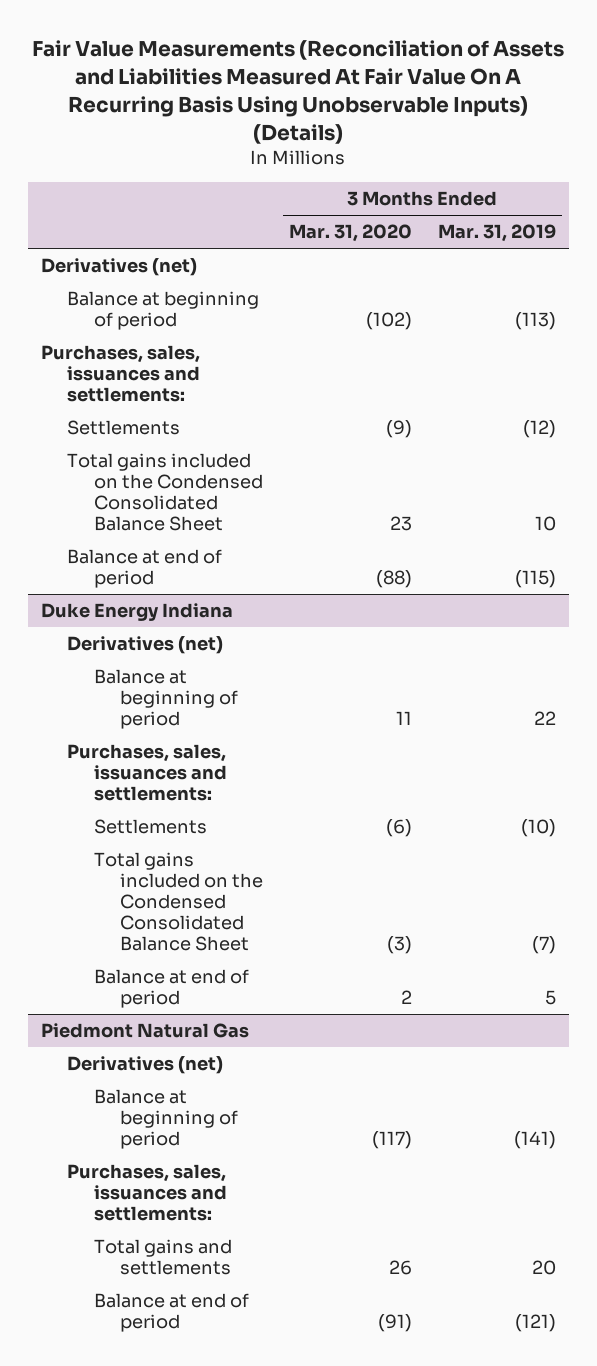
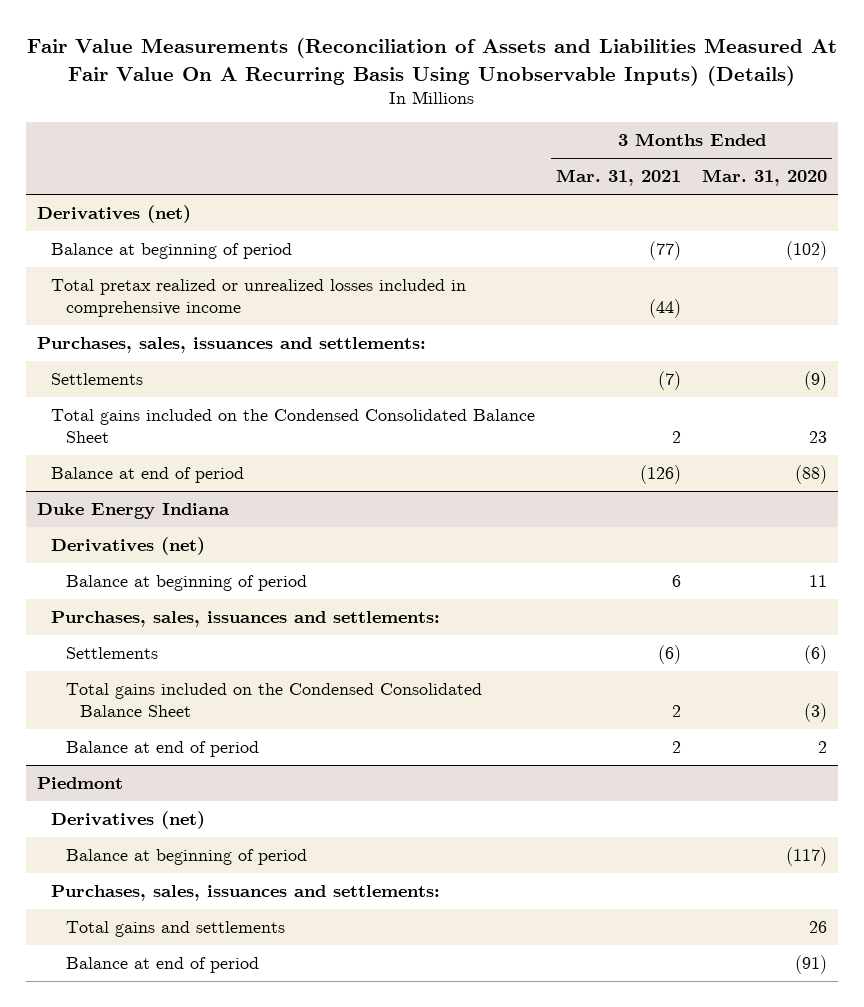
- | 3 Months Ended Mar. 31, 2020 | 3 Months Ended Mar. 31, 2019
+ | 3 Months Ended Mar. 31, 2021 | 3 Months Ended Mar. 31, 2020
+ Total pretax realized or unrealized losses included in comprehensive income | (44) |
- Piedmont Natural Gas
+ Piedmont

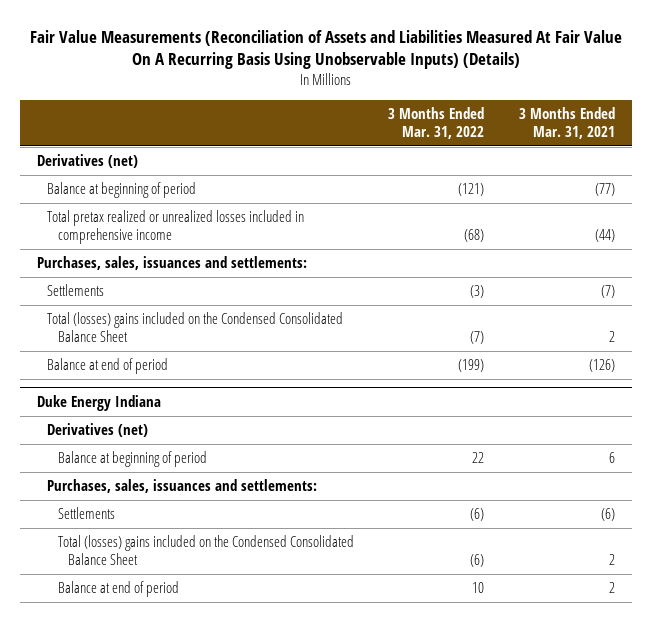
- | 3 Months Ended Mar. 31, 2021 | 3 Months Ended Mar. 31, 2020
+ | 3 Months Ended Mar. 31, 2022 | 3 Months Ended Mar. 31, 2021
- Total gains included on the Condensed Consolidated Balance Sheet | 2 | 23
+ Total (losses) gains included on the Condensed Consolidated Balance Sheet | (7) | 2
@ Duke Energy Indiana
- Total gains included on the Condensed Consolidated Balance Sheet | 2 | (3)
+ Total (losses) gains included on the Condensed Consolidated Balance Sheet | (6) | 2
- Piedmont
- Derivatives (net)
- Balance at beginning of period | | (117)
- Purchases, sales, issuances and settlements:
- Total gains and settlements | | 26
- Balance at end of period | | (91)

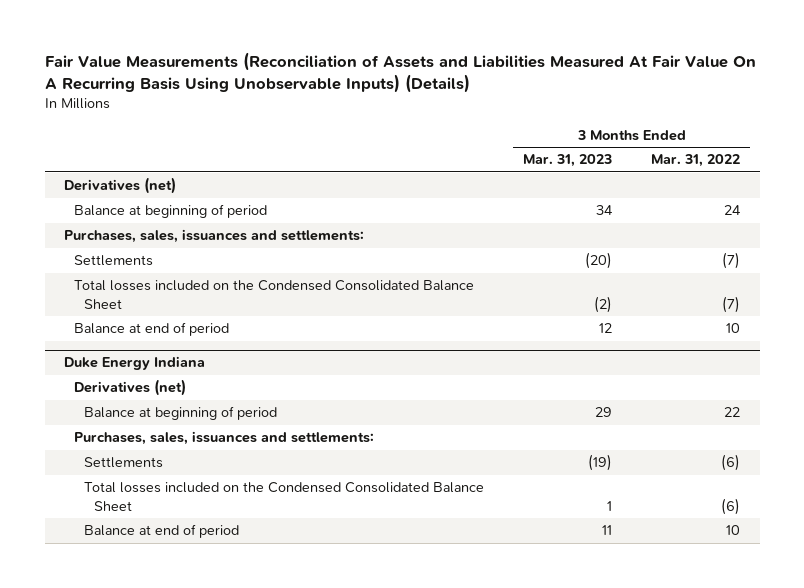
- | 3 Months Ended Mar. 31, 2022 | 3 Months Ended Mar. 31, 2021
+ | 3 Months Ended Mar. 31, 2023 | 3 Months Ended Mar. 31, 2022
- Balance at beginning of period | (121) | (77)
- Total pretax realized or unrealized losses included in comprehensive income | (68) | (44)
+ Balance at beginning of period | 34 | 24
- Settlements | (3) | (7)
- Total (losses) gains included on the Condensed Consolidated Balance Sheet | (7) | 2
- Balance at end of period | (199) | (126)
+ Settlements | (20) | (7)
+ Total losses included on the Condensed Consolidated Balance Sheet | (2) | (7)
+ Balance at end of period | 12 | 10
@ Duke Energy Indiana
- Total (losses) gains included on the Condensed Consolidated Balance Sheet | (6) | 2
+ Total losses included on the Condensed Consolidated Balance Sheet | 1 | (6)

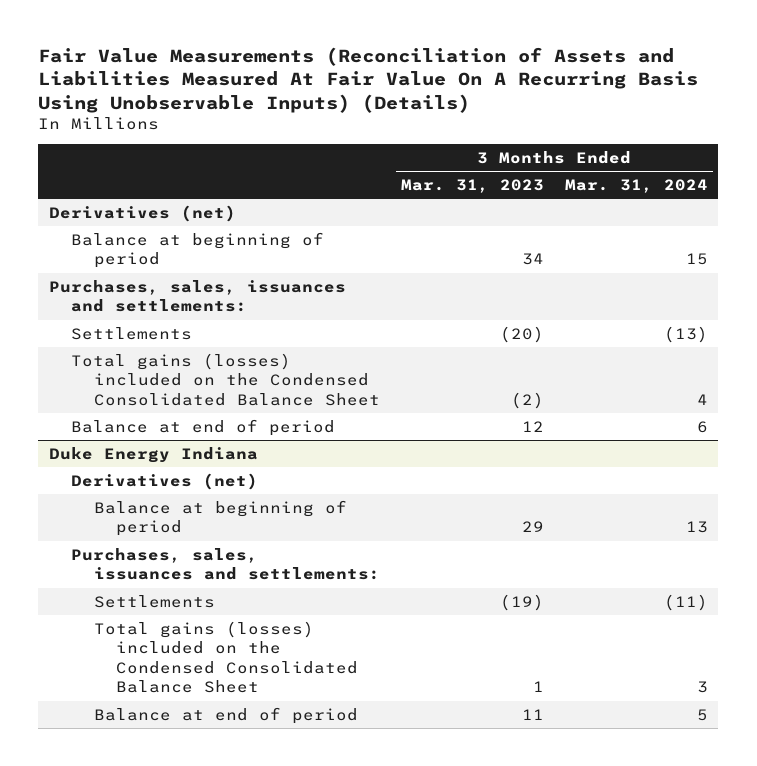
- | 3 Months Ended Mar. 31, 2023 | 3 Months Ended Mar. 31, 2022
+ | 3 Months Ended Mar. 31, 2023 | 3 Months Ended Mar. 31, 2024
- Total losses included on the Condensed Consolidated Balance Sheet | (2) | (7)
+ Total gains (losses) included on the Condensed Consolidated Balance Sheet | (2) | 4
@ Duke Energy Indiana
- Total losses included on the Condensed Consolidated Balance Sheet | 1 | (6)
+ Total gains (losses) included on the Condensed Consolidated Balance Sheet | 1 | 3

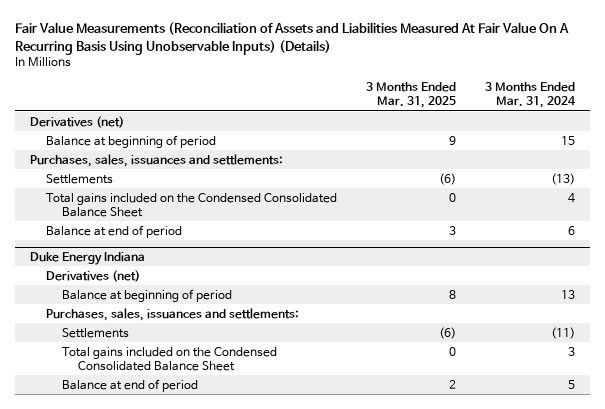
- | 3 Months Ended Mar. 31, 2023 | 3 Months Ended Mar. 31, 2024
+ | 3 Months Ended Mar. 31, 2025 | 3 Months Ended Mar. 31, 2024
- Total gains (losses) included on the Condensed Consolidated Balance Sheet | (2) | 4
+ Total gains included on the Condensed Consolidated Balance Sheet | 0 | 4
@ Duke Energy Indiana
- Total gains (losses) included on the Condensed Consolidated Balance Sheet | 1 | 3
+ Total gains included on the Condensed Consolidated Balance Sheet | 0 | 3

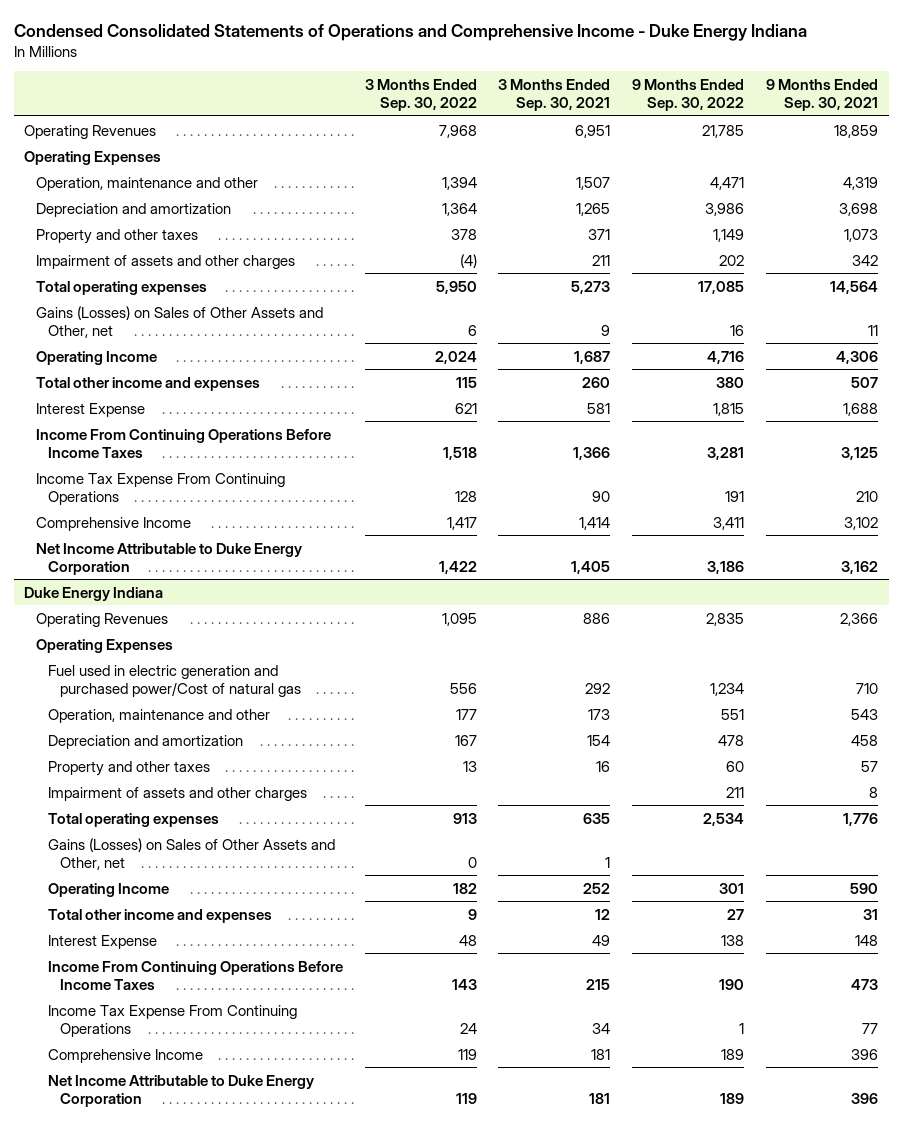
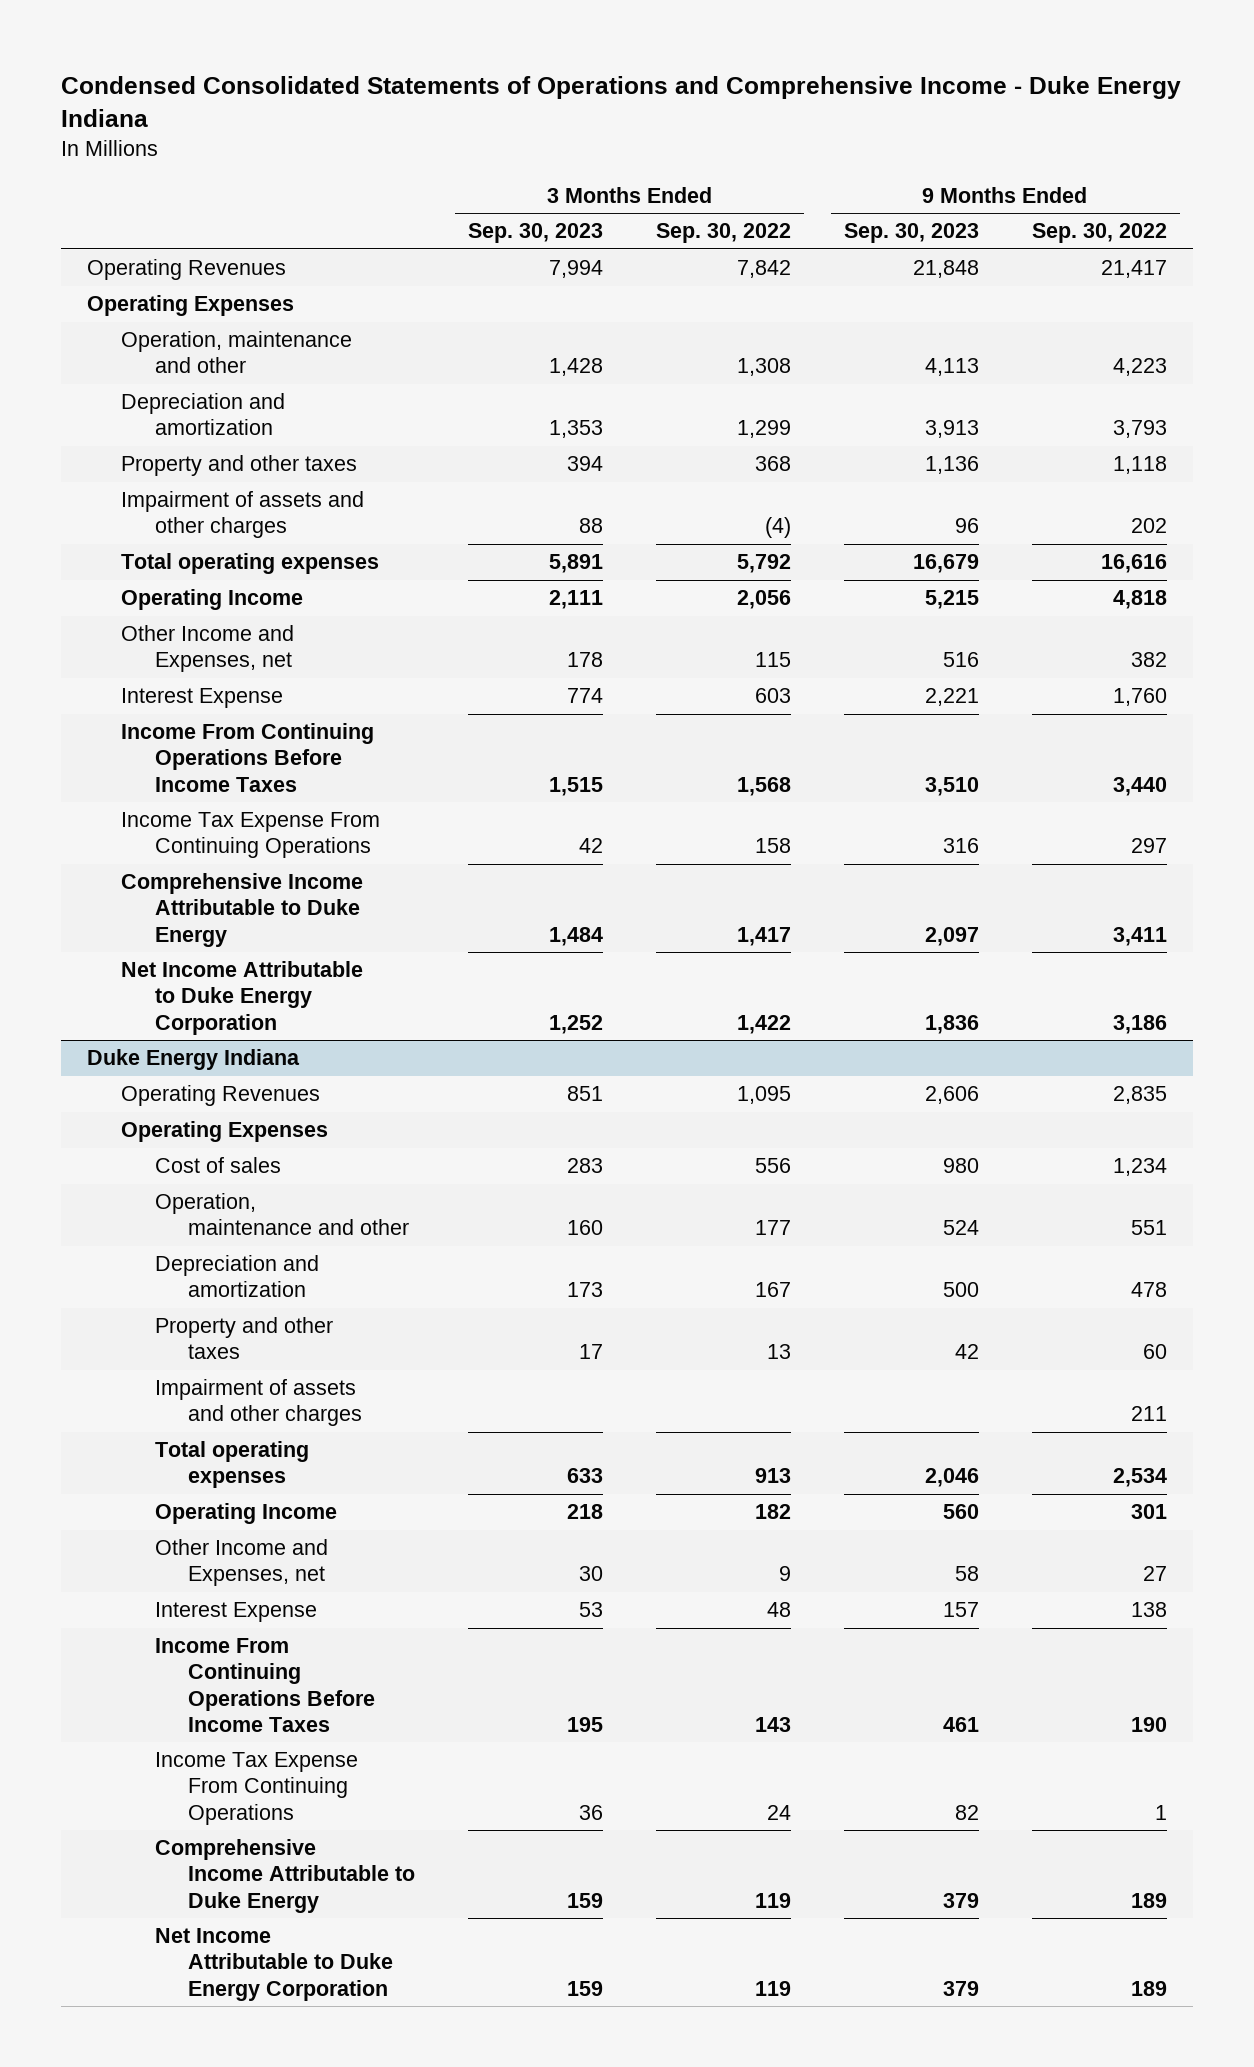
- | 3 Months Ended Sep. 30, 2022 | 3 Months Ended Sep. 30, 2021 | 9 Months Ended Sep. 30, 2022 | 9 Months Ended Sep. 30, 2021
+ | 3 Months Ended Sep. 30, 2023 | 3 Months Ended Sep. 30, 2022 | 9 Months Ended Sep. 30, 2023 | 9 Months Ended Sep. 30, 2022
- Operating Revenues | 7,968 | 6,951 | 21,785 | 18,859
+ Operating Revenues | 7,994 | 7,842 | 21,848 | 21,417
- Operation, maintenance and other | 1,394 | 1,507 | 4,471 | 4,319
- Depreciation and amortization | 1,364 | 1,265 | 3,986 | 3,698
- Property and other taxes | 378 | 371 | 1,149 | 1,073
+ Operation, maintenance and other | 1,428 | 1,308 | 4,113 | 4,223
+ Depreciation and amortization | 1,353 | 1,299 | 3,913 | 3,793
+ Property and other taxes | 394 | 368 | 1,136 | 1,118
- Total operating expenses | 5,950 | 5,273 | 17,085 | 14,564
- Gains (Losses) on Sales of Other Assets and Other, net | 6 | 9 | 16 | 11
- Operating Income | 2,024 | 1,687 | 4,716 | 4,306
- Total other income and expenses | 115 | 260 | 380 | 507
- Interest Expense | 621 | 581 | 1,815 | 1,688
- Income From Continuing Operations Before Income Taxes | 1,518 | 1,366 | 3,281 | 3,125
- Income Tax Expense From Continuing Operations | 128 | 90 | 191 | 210
- Comprehensive Income | 1,417 | 1,414 | 3,411 | 3,102
+ Total operating expenses | 5,891 | 5,792 | 16,679 | 16,616
+ Operating Income | 2,111 | 2,056 | 5,215 | 4,818
+ Other Income and Expenses, net | 178 | 115 | 516 | 382
+ Interest Expense | 774 | 603 | 2,221 | 1,760
+ Income From Continuing Operations Before Income Taxes | 1,515 | 1,568 | 3,510 | 3,440
+ Income Tax Expense From Continuing Operations | 42 | 158 | 316 | 297
+ Comprehensive Income Attributable to Duke Energy | 1,484 | 1,417 | 2,097 | 3,411
@ Duke Energy Indiana
- Fuel used in electric generation and purchased power/Cost of natural gas | 556 | 292 | 1,234 | 710
+ Cost of sales | 283 | 556 | 980 | 1,234
- Gains (Losses) on Sales of Other Assets and Other, net | 0 | 1 | |
- Total other income and expenses | 9 | 12 | 27 | 31
+ Other Income and Expenses, net | 30 | 9 | 58 | 27
- Comprehensive Income | 119 | 181 | 189 | 396
+ Comprehensive Income Attributable to Duke Energy | 159 | 119 | 379 | 189

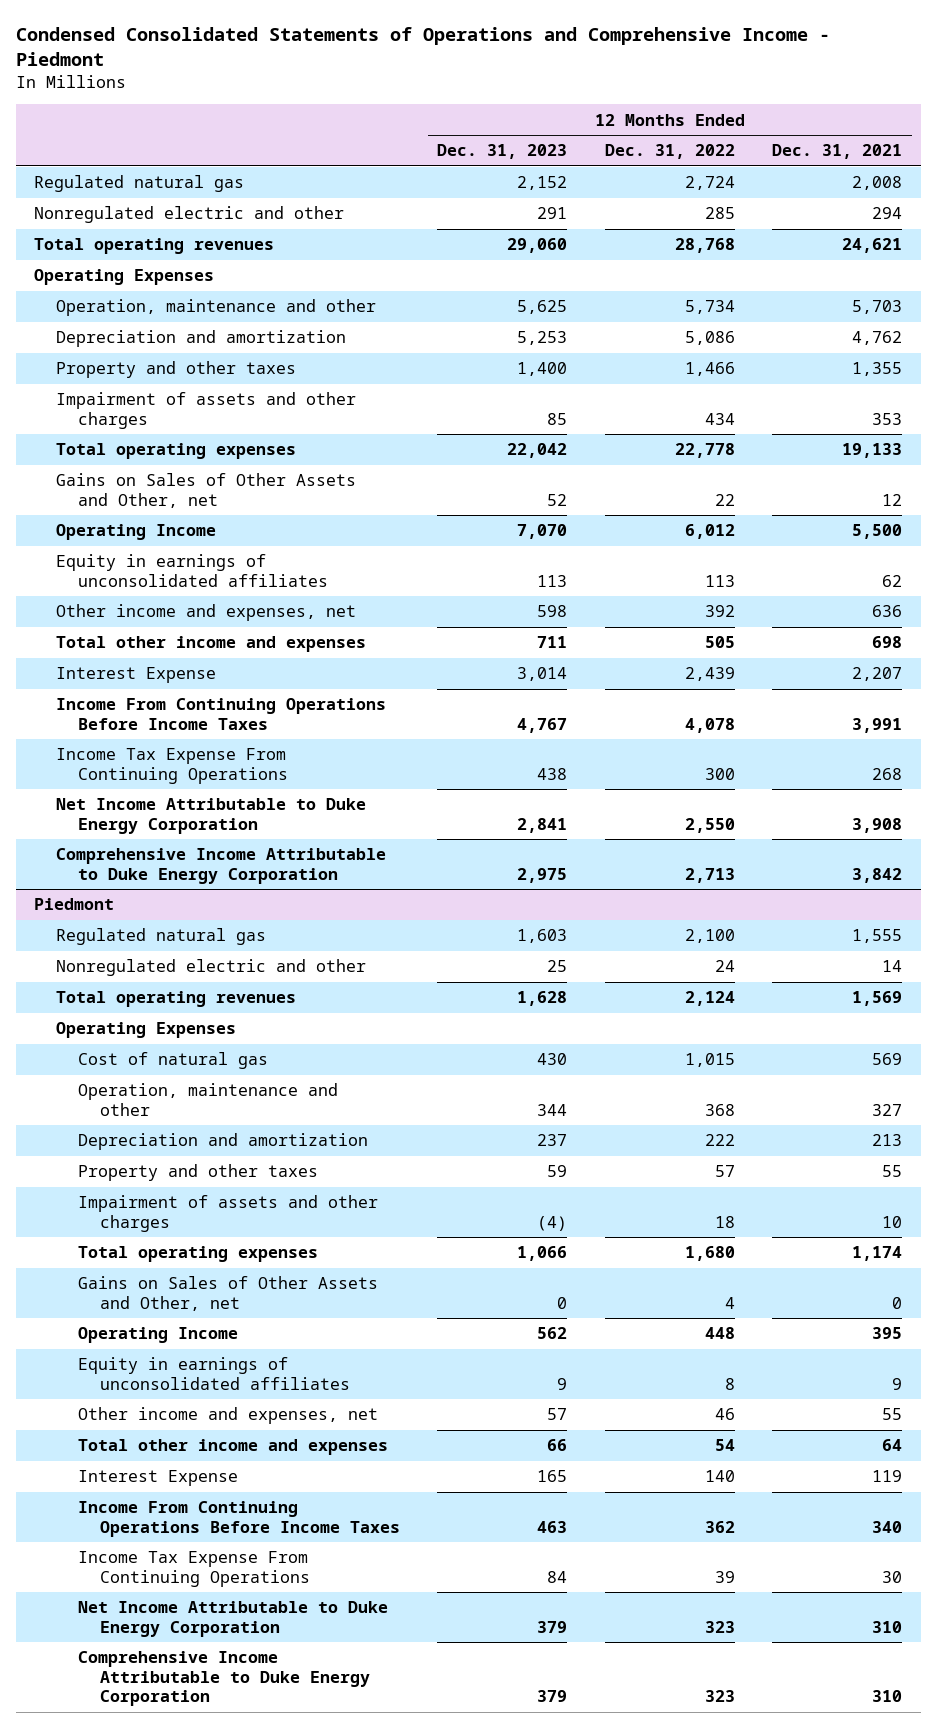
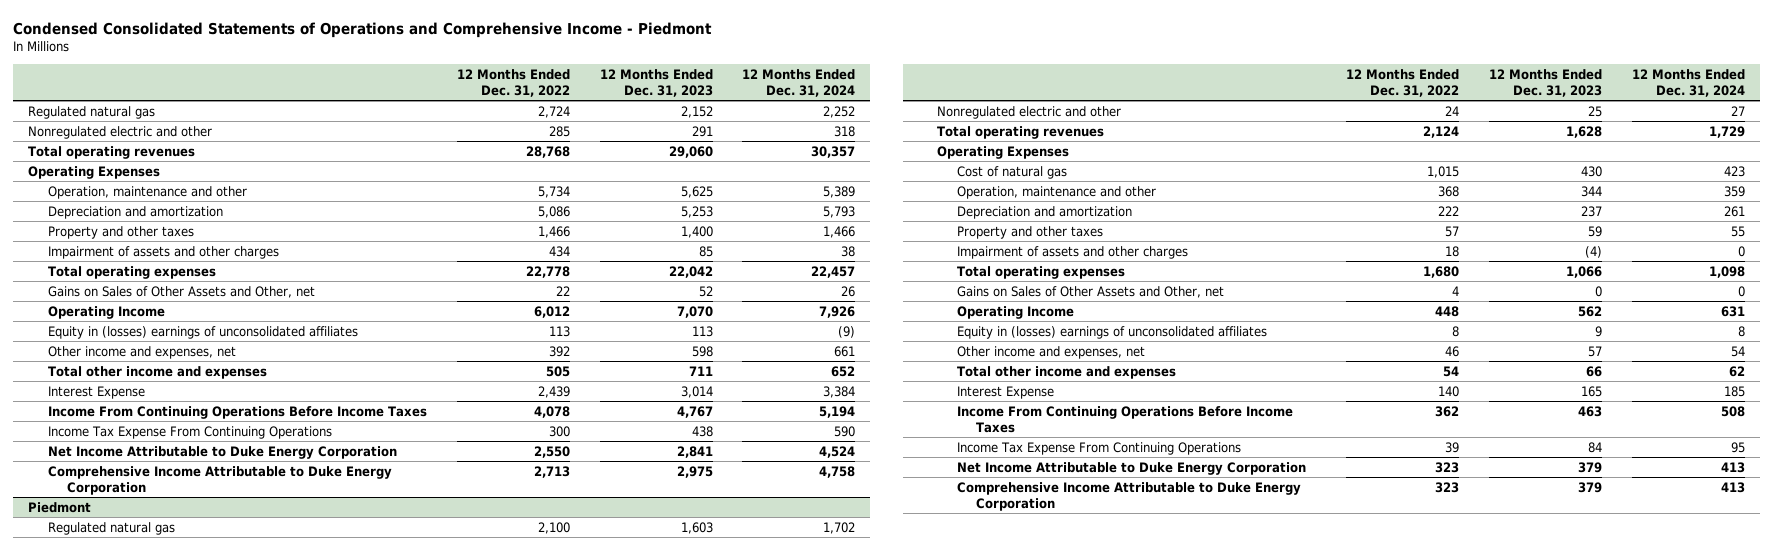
- | 12 Months Ended Dec. 31, 2023 | 12 Months Ended Dec. 31, 2022 | 12 Months Ended Dec. 31, 2021
+ | 12 Months Ended Dec. 31, 2022 | 12 Months Ended Dec. 31, 2023 | 12 Months Ended Dec. 31, 2024
- Equity in earnings of unconsolidated affiliates | 113 | 113 | 62
+ Equity in (losses) earnings of unconsolidated affiliates | 113 | 113 | (9)
@ Piedmont
- Equity in earnings of unconsolidated affiliates | 9 | 8 | 9
+ Equity in (losses) earnings of unconsolidated affiliates | 8 | 9 | 8

